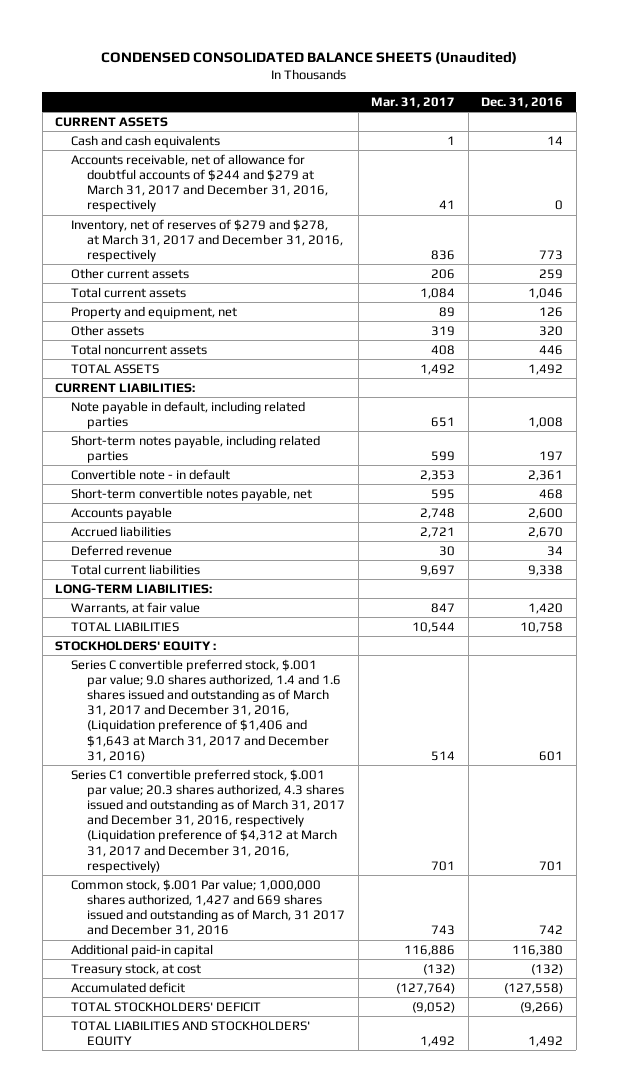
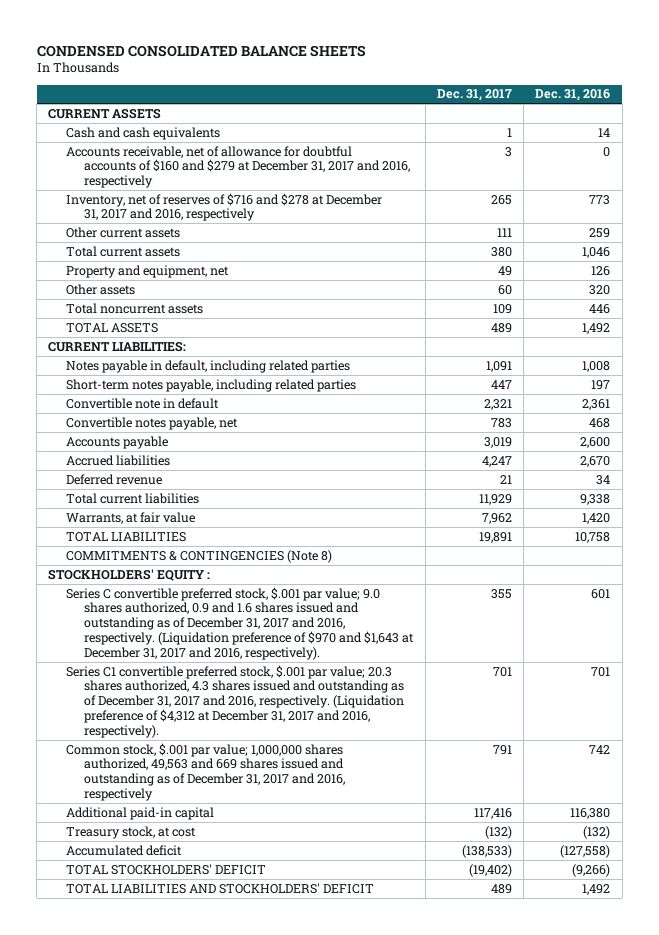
- CONDENSED CONSOLIDATED BALANCE SHEETS (Unaudited)
+ CONDENSED CONSOLIDATED BALANCE SHEETS
- | Mar. 31, 2017 | Dec. 31, 2016
+ | Dec. 31, 2017 | Dec. 31, 2016
- Accounts receivable, net of allowance for doubtful accounts of $244 and $279 at March 31, 2017 and December 31, 2016, respectively | 41 | 0
- Inventory, net of reserves of $279 and $278, at March 31, 2017 and December 31, 2016, respectively | 836 | 773
+ Accounts receivable, net of allowance for doubtful accounts of $160 and $279 at December 31, 2017 and 2016, respectively | 3 | 0
+ Inventory, net of reserves of $716 and $278 at December 31, 2017 and 2016, respectively | 265 | 773
- Note payable in default, including related parties | 651 | 1,008
+ Notes payable in default, including related parties | 1,091 | 1,008
- Convertible note - in default | 2,353 | 2,361
- Short-term convertible notes payable, net | 595 | 468
+ Convertible note in default | 2,321 | 2,361
+ Convertible notes payable, net | 783 | 468
- LONG-TERM LIABILITIES:
+ COMMITMENTS & CONTINGENCIES (Note 8)
- Series C convertible preferred stock, $.001 par value; 9.0 shares authorized, 1.4 and 1.6 shares issued and outstanding as of March 31, 2017 and December 31, 2016, (Liquidation preference of $1,406 and $1,643 at March 31, 2017 and December 31, 2016) | 514 | 601
- Series C1 convertible preferred stock, $.001 par value; 20.3 shares authorized, 4.3 shares issued and outstanding as of March 31, 2017 and December 31, 2016, respectively (Liquidation preference of $4,312 at March 31, 2017 and December 31, 2016, respectively) | 701 | 701
- Common stock, $.001 Par value; 1,000,000 shares authorized, 1,427 and 669 shares issued and outstanding as of March, 31 2017 and December 31, 2016 | 743 | 742
+ Series C convertible preferred stock, $.001 par value; 9.0 shares authorized, 0.9 and 1.6 shares issued and outstanding as of December 31, 2017 and 2016, respectively. (Liquidation preference of $970 and $1,643 at December 31, 2017 and 2016, respectively). | 355 | 601
+ Series C1 convertible preferred stock, $.001 par value; 20.3 shares authorized, 4.3 shares issued and outstanding as of December 31, 2017 and 2016, respectively. (Liquidation preference of $4,312 at December 31, 2017 and 2016, respectively). | 701 | 701
+ Common stock, $.001 par value; 1,000,000 shares authorized, 49,563 and 669 shares issued and outstanding as of December 31, 2017 and 2016, respectively | 791 | 742
- TOTAL LIABILITIES AND STOCKHOLDERS' EQUITY | 1,492 | 1,492
+ TOTAL LIABILITIES AND STOCKHOLDERS' DEFICIT | 489 | 1,492

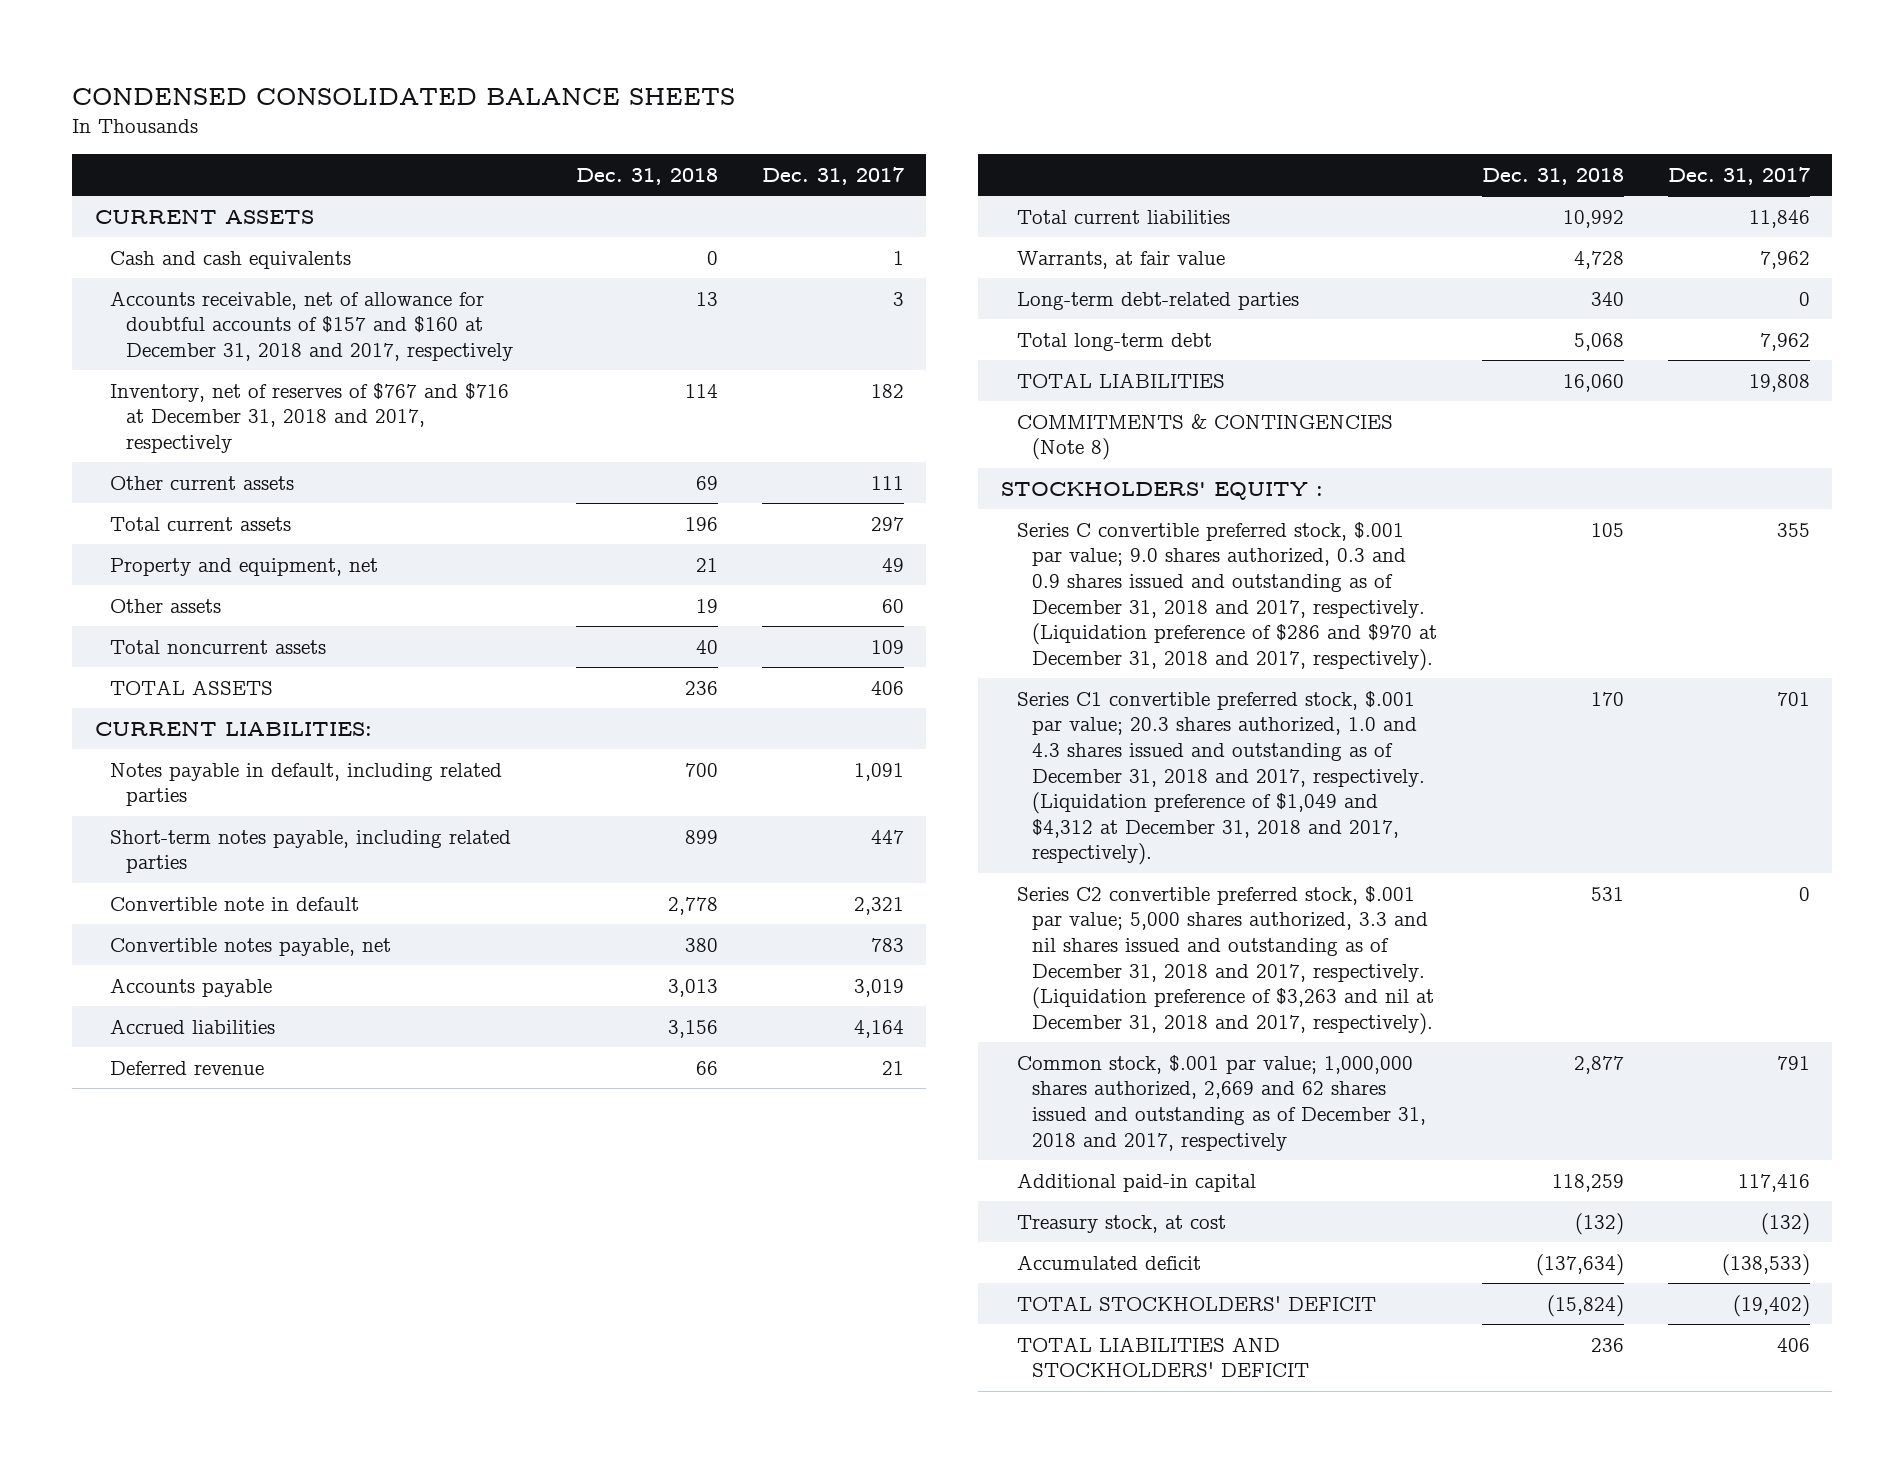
- | Dec. 31, 2017 | Dec. 31, 2016
+ | Dec. 31, 2018 | Dec. 31, 2017
- Accounts receivable, net of allowance for doubtful accounts of $160 and $279 at December 31, 2017 and 2016, respectively | 3 | 0
- Inventory, net of reserves of $716 and $278 at December 31, 2017 and 2016, respectively | 265 | 773
+ Accounts receivable, net of allowance for doubtful accounts of $157 and $160 at December 31, 2018 and 2017, respectively | 13 | 3
+ Inventory, net of reserves of $767 and $716 at December 31, 2018 and 2017, respectively | 114 | 182
- Total current assets | 380 | 1,046
+ Total current assets | 196 | 297
- TOTAL ASSETS | 489 | 1,492
+ TOTAL ASSETS | 236 | 406
- Accrued liabilities | 4,247 | 2,670
+ Accrued liabilities | 3,156 | 4,164
- Total current liabilities | 11,929 | 9,338
+ Total current liabilities | 10,992 | 11,846
- TOTAL LIABILITIES | 19,891 | 10,758
+ Long-term debt-related parties | 340 | 0
+ Total long-term debt | 5,068 | 7,962
+ TOTAL LIABILITIES | 16,060 | 19,808
- Series C convertible preferred stock, $.001 par value; 9.0 shares authorized, 0.9 and 1.6 shares issued and outstanding as of December 31, 2017 and 2016, respectively. (Liquidation preference of $970 and $1,643 at December 31, 2017 and 2016, respectively). | 355 | 601
- Series C1 convertible preferred stock, $.001 par value; 20.3 shares authorized, 4.3 shares issued and outstanding as of December 31, 2017 and 2016, respectively. (Liquidation preference of $4,312 at December 31, 2017 and 2016, respectively). | 701 | 701
- Common stock, $.001 par value; 1,000,000 shares authorized, 49,563 and 669 shares issued and outstanding as of December 31, 2017 and 2016, respectively | 791 | 742
+ Series C convertible preferred stock, $.001 par value; 9.0 shares authorized, 0.3 and 0.9 shares issued and outstanding as of December 31, 2018 and 2017, respectively. (Liquidation preference of $286 and $970 at December 31, 2018 and 2017, respectively). | 105 | 355
+ Series C1 convertible preferred stock, $.001 par value; 20.3 shares authorized, 1.0 and 4.3 shares issued and outstanding as of December 31, 2018 and 2017, respectively. (Liquidation preference of $1,049 and $4,312 at December 31, 2018 and 2017, respectively). | 170 | 701
+ Series C2 convertible preferred stock, $.001 par value; 5,000 shares authorized, 3.3 and nil shares issued and outstanding as of December 31, 2018 and 2017, respectively. (Liquidation preference of $3,263 and nil at December 31, 2018 and 2017, respectively). | 531 | 0
+ Common stock, $.001 par value; 1,000,000 shares authorized, 2,669 and 62 shares issued and outstanding as of December 31, 2018 and 2017, respectively | 2,877 | 791
- TOTAL LIABILITIES AND STOCKHOLDERS' DEFICIT | 489 | 1,492
+ TOTAL LIABILITIES AND STOCKHOLDERS' DEFICIT | 236 | 406

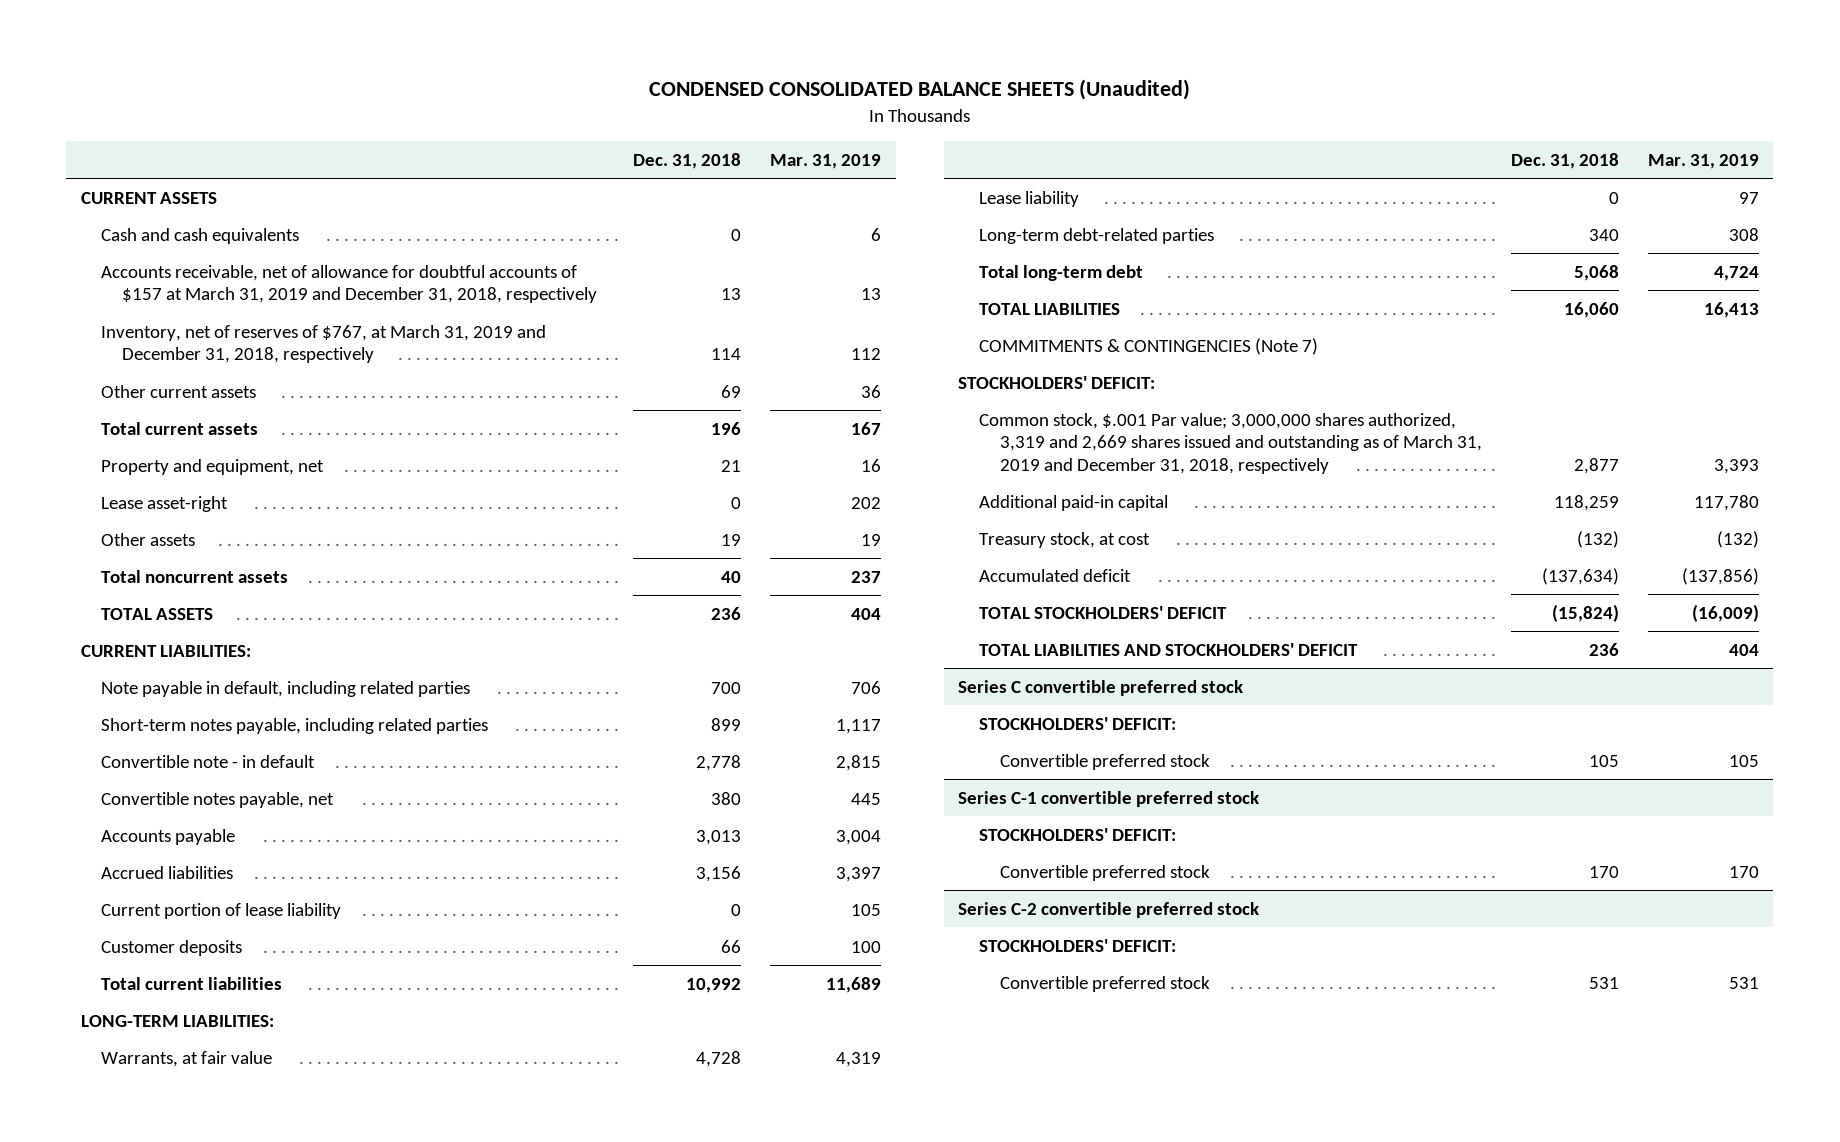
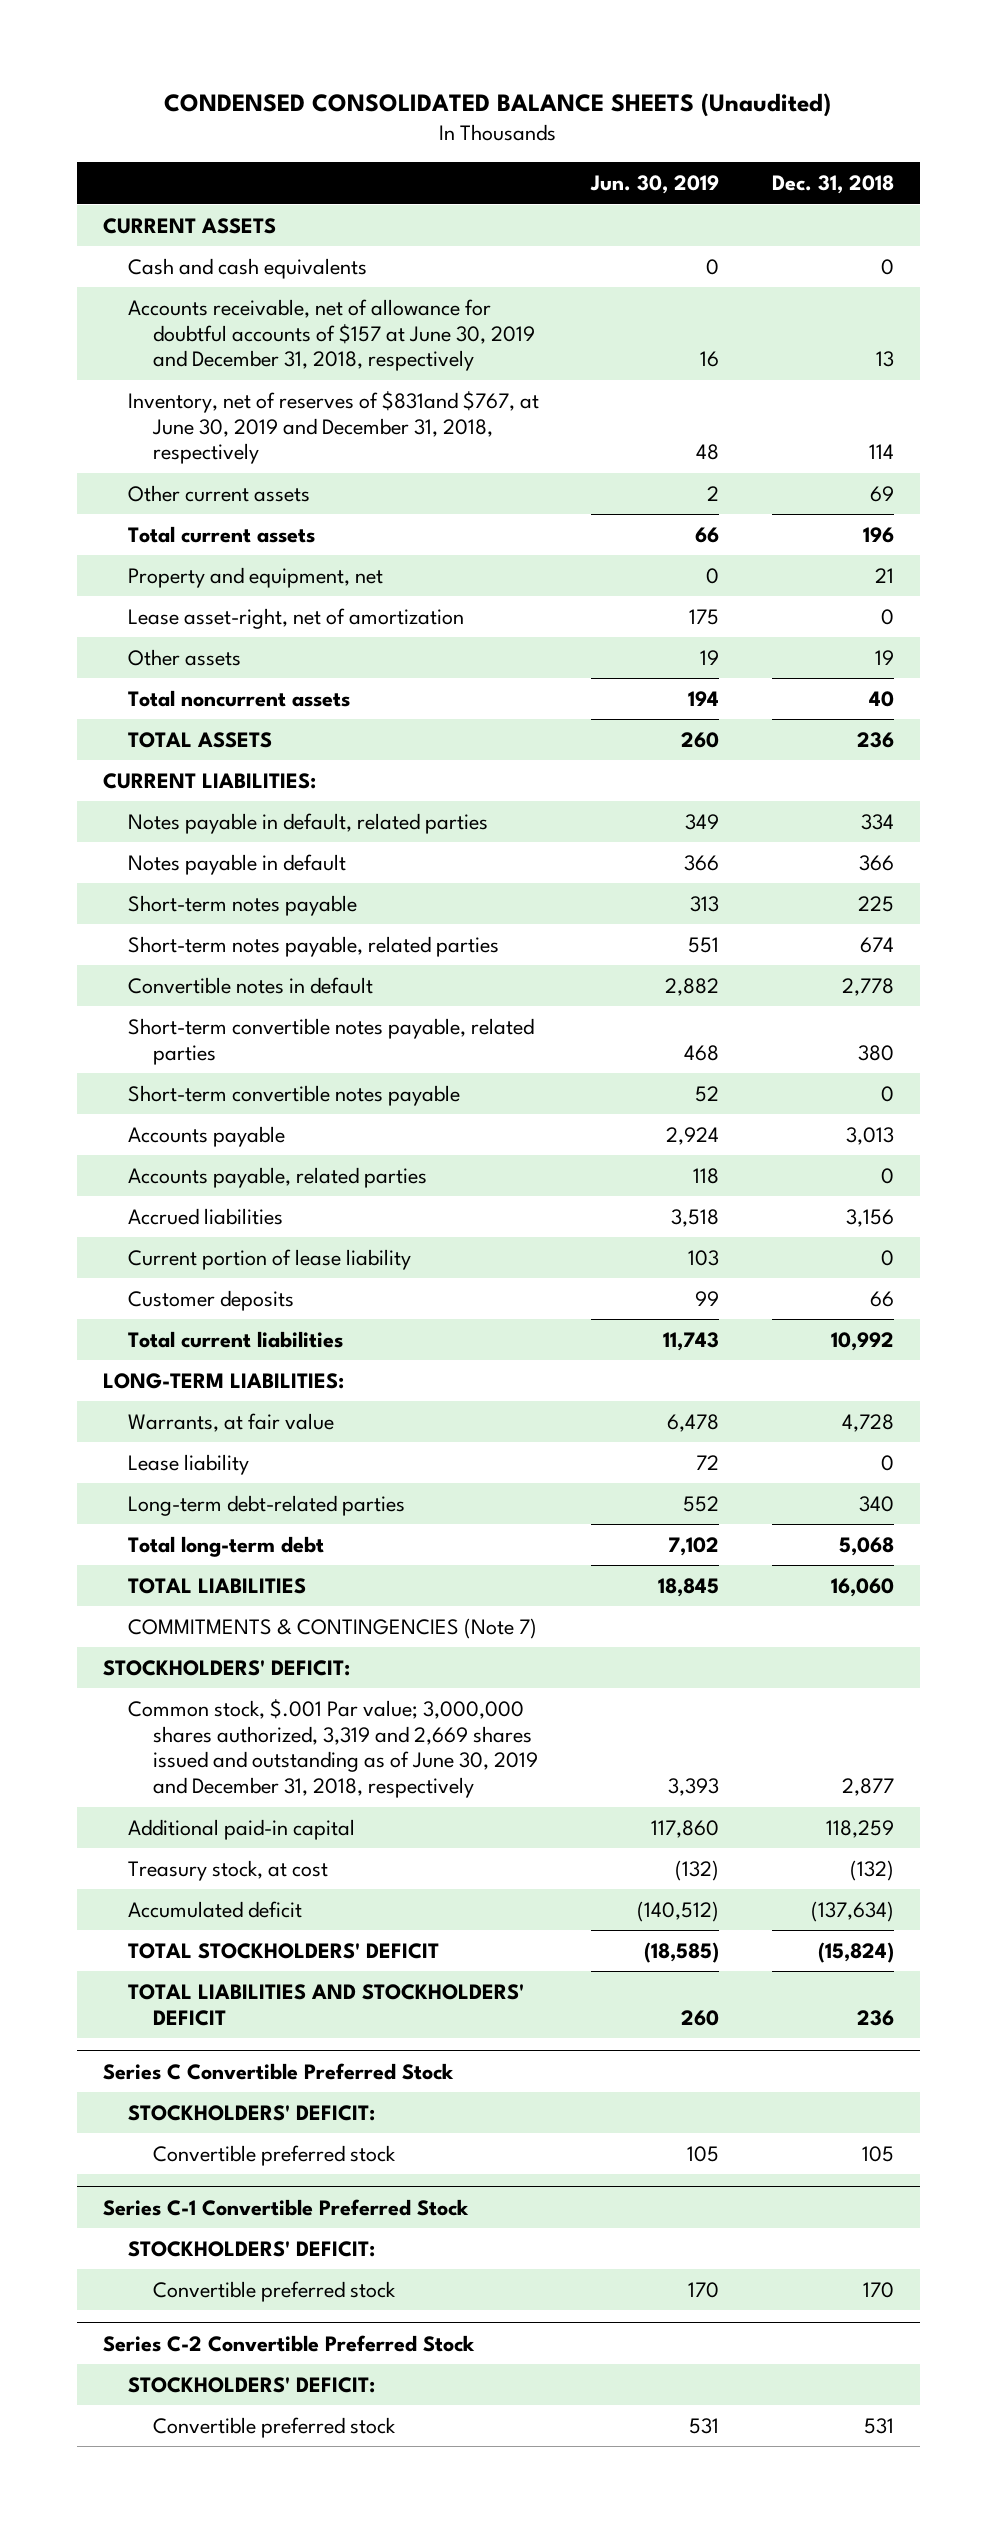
- | Dec. 31, 2018 | Mar. 31, 2019
+ | Jun. 30, 2019 | Dec. 31, 2018
- Accounts receivable, net of allowance for doubtful accounts of $157 at March 31, 2019 and December 31, 2018, respectively | 13 | 13
- Inventory, net of reserves of $767, at March 31, 2019 and December 31, 2018, respectively | 114 | 112
+ Accounts receivable, net of allowance for doubtful accounts of $157 at June 30, 2019 and December 31, 2018, respectively | 16 | 13
+ Inventory, net of reserves of $831and $767, at June 30, 2019 and December 31, 2018, respectively | 48 | 114
- Lease asset-right | 0 | 202
+ Lease asset-right, net of amortization | 175 | 0
- Note payable in default, including related parties | 700 | 706
- Short-term notes payable, including related parties | 899 | 1,117
- Convertible note - in default | 2,778 | 2,815
- Convertible notes payable, net | 380 | 445
+ Notes payable in default, related parties | 349 | 334
+ Notes payable in default | 366 | 366
+ Short-term notes payable | 313 | 225
+ Short-term notes payable, related parties | 551 | 674
+ Convertible notes in default | 2,882 | 2,778
+ Short-term convertible notes payable, related parties | 468 | 380
+ Short-term convertible notes payable | 52 | 0
+ Accounts payable, related parties | 118 | 0
- Common stock, $.001 Par value; 3,000,000 shares authorized, 3,319 and 2,669 shares issued and outstanding as of March 31, 2019 and December 31, 2018, respectively | 2,877 | 3,393
+ Common stock, $.001 Par value; 3,000,000 shares authorized, 3,319 and 2,669 shares issued and outstanding as of June 30, 2019 and December 31, 2018, respectively | 3,393 | 2,877
- Series C convertible preferred stock
+ Series C Convertible Preferred Stock
- Series C-1 convertible preferred stock
+ Series C-1 Convertible Preferred Stock
- Series C-2 convertible preferred stock
+ Series C-2 Convertible Preferred Stock

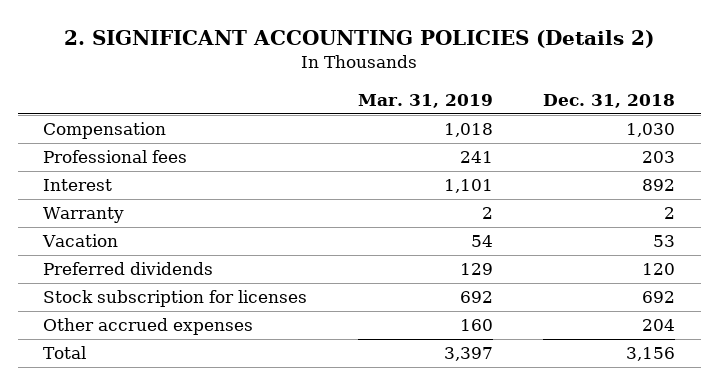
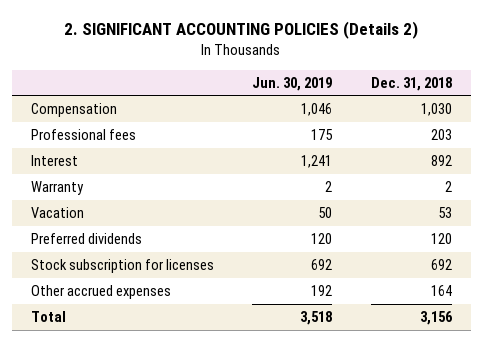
- | Mar. 31, 2019 | Dec. 31, 2018
+ | Jun. 30, 2019 | Dec. 31, 2018
- Other accrued expenses | 160 | 204
+ Other accrued expenses | 192 | 164

